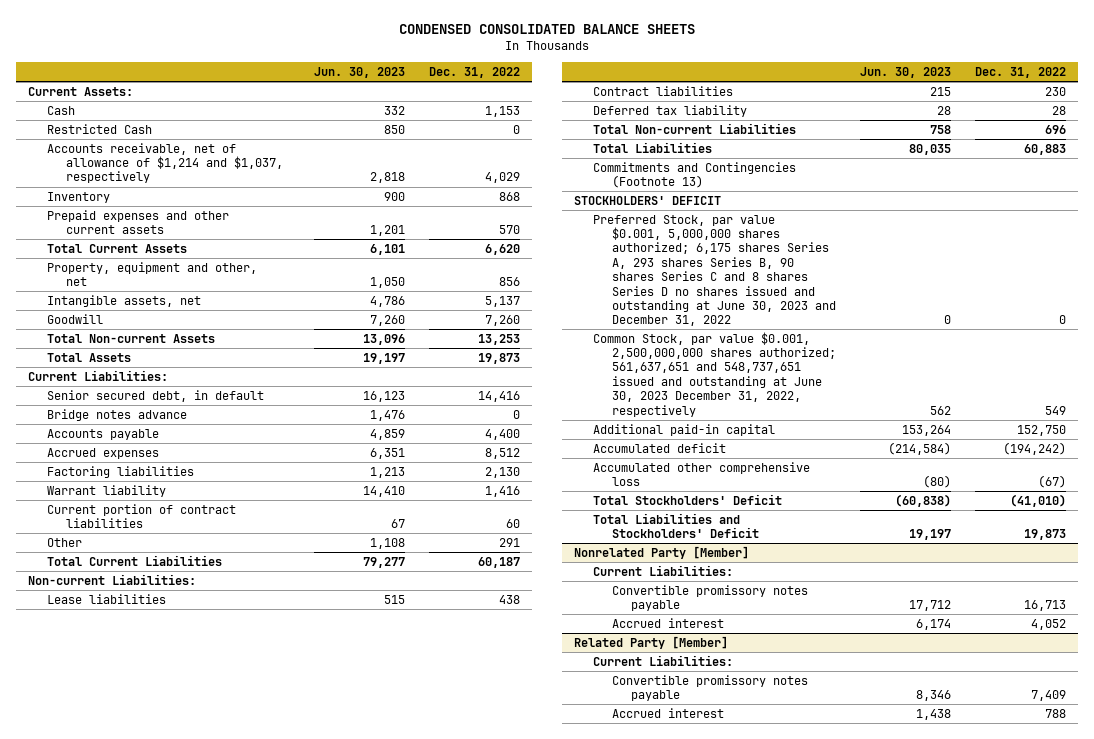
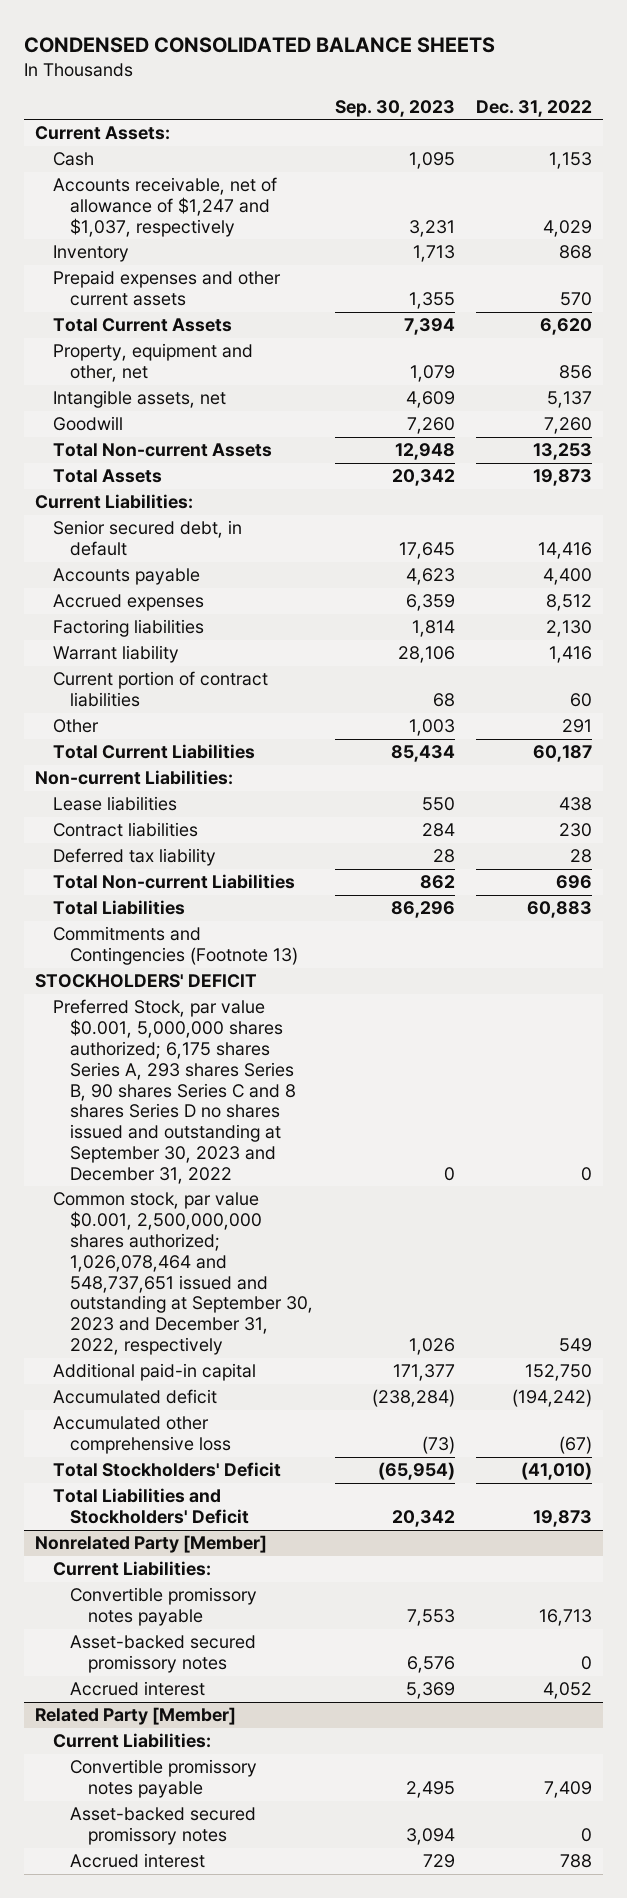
- | Jun. 30, 2023 | Dec. 31, 2022
+ | Sep. 30, 2023 | Dec. 31, 2022
- Restricted Cash | 850 | 0
- Accounts receivable, net of allowance of $1,214 and $1,037, respectively | 2,818 | 4,029
+ Accounts receivable, net of allowance of $1,247 and $1,037, respectively | 3,231 | 4,029
- Bridge notes advance | 1,476 | 0
- Preferred Stock, par value $0.001, 5,000,000 shares authorized; 6,175 shares Series A, 293 shares Series B, 90 shares Series C and 8 shares Series D no shares issued and outstanding at June 30, 2023 and December 31, 2022 | 0 | 0
- Common Stock, par value $0.001, 2,500,000,000 shares authorized; 561,637,651 and 548,737,651 issued and outstanding at June 30, 2023 December 31, 2022, respectively | 562 | 549
+ Preferred Stock, par value $0.001, 5,000,000 shares authorized; 6,175 shares Series A, 293 shares Series B, 90 shares Series C and 8 shares Series D no shares issued and outstanding at September 30, 2023 and December 31, 2022 | 0 | 0
+ Common stock, par value $0.001, 2,500,000,000 shares authorized; 1,026,078,464 and 548,737,651 issued and outstanding at September 30, 2023 and December 31, 2022, respectively | 1,026 | 549
@ Nonrelated Party [Member]
+ Asset-backed secured promissory notes | 6,576 | 0
@ Related Party [Member]
+ Asset-backed secured promissory notes | 3,094 | 0

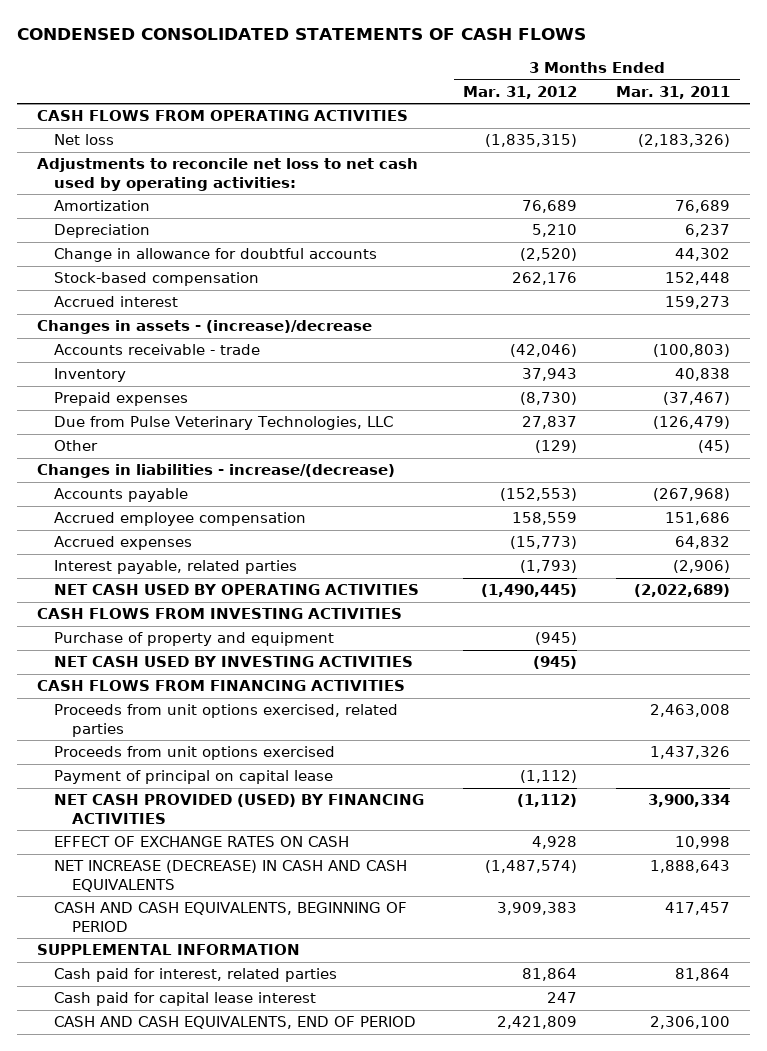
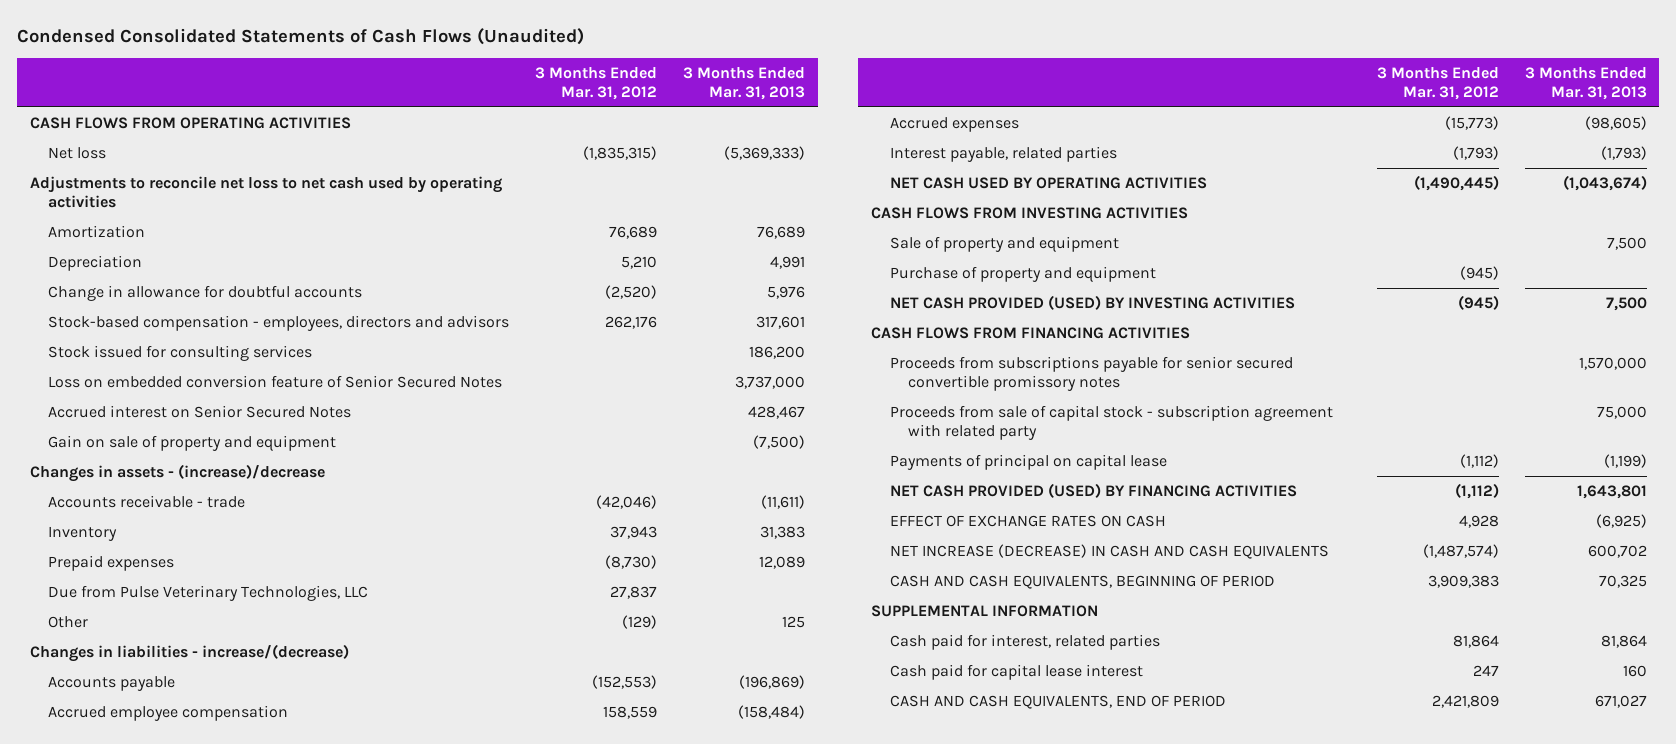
- CONDENSED CONSOLIDATED STATEMENTS OF CASH FLOWS
+ Condensed Consolidated Statements of Cash Flows (Unaudited)
- | 3 Months Ended Mar. 31, 2012 | 3 Months Ended Mar. 31, 2011
+ | 3 Months Ended Mar. 31, 2012 | 3 Months Ended Mar. 31, 2013
- Adjustments to reconcile net loss to net cash used by operating activities:
+ Adjustments to reconcile net loss to net cash used by operating activities
- Stock-based compensation | 262,176 | 152,448
- Accrued interest | | 159,273
+ Stock-based compensation - employees, directors and advisors | 262,176 | 317,601
+ Stock issued for consulting services | | 186,200
+ Loss on embedded conversion feature of Senior Secured Notes | | 3,737,000
+ Accrued interest on Senior Secured Notes | | 428,467
+ Gain on sale of property and equipment | | (7,500)
+ Sale of property and equipment | | 7,500
- NET CASH USED BY INVESTING ACTIVITIES | (945) |
+ NET CASH PROVIDED (USED) BY INVESTING ACTIVITIES | (945) | 7,500
- Proceeds from unit options exercised, related parties | | 2,463,008
- Proceeds from unit options exercised | | 1,437,326
- Payment of principal on capital lease | (1,112) |
+ Proceeds from subscriptions payable for senior secured convertible promissory notes | | 1,570,000
+ Proceeds from sale of capital stock - subscription agreement with related party | | 75,000
+ Payments of principal on capital lease | (1,112) | (1,199)

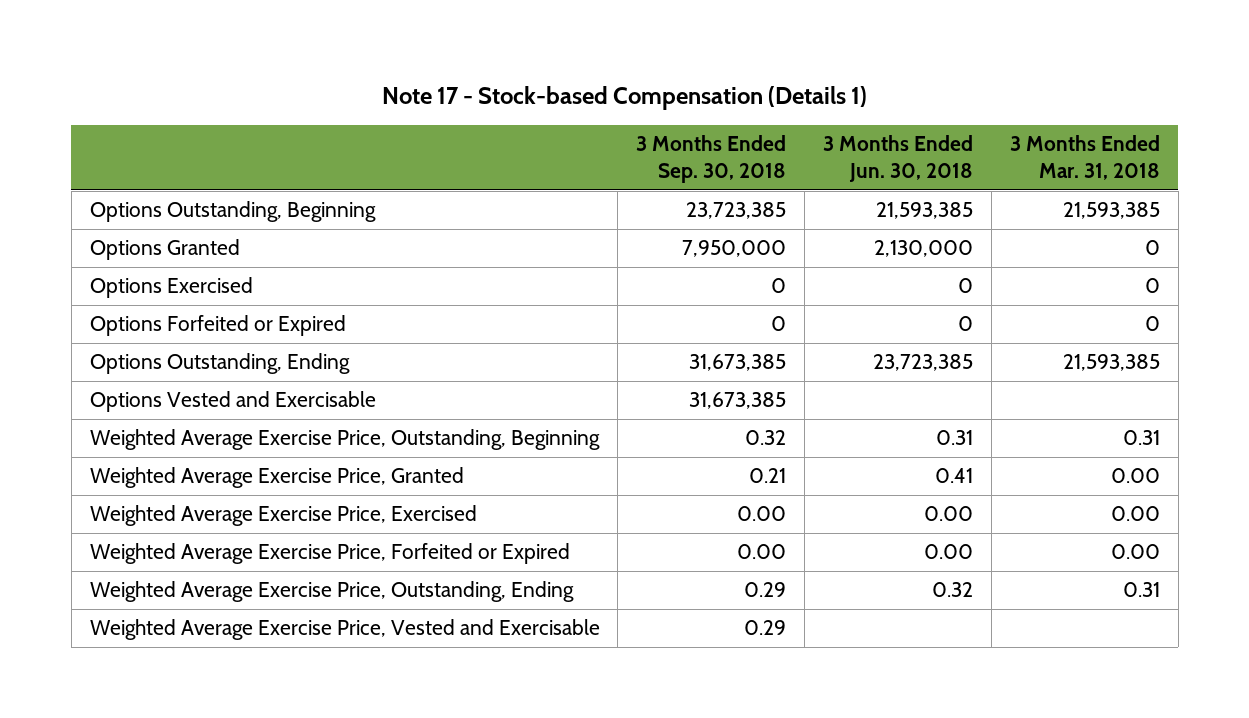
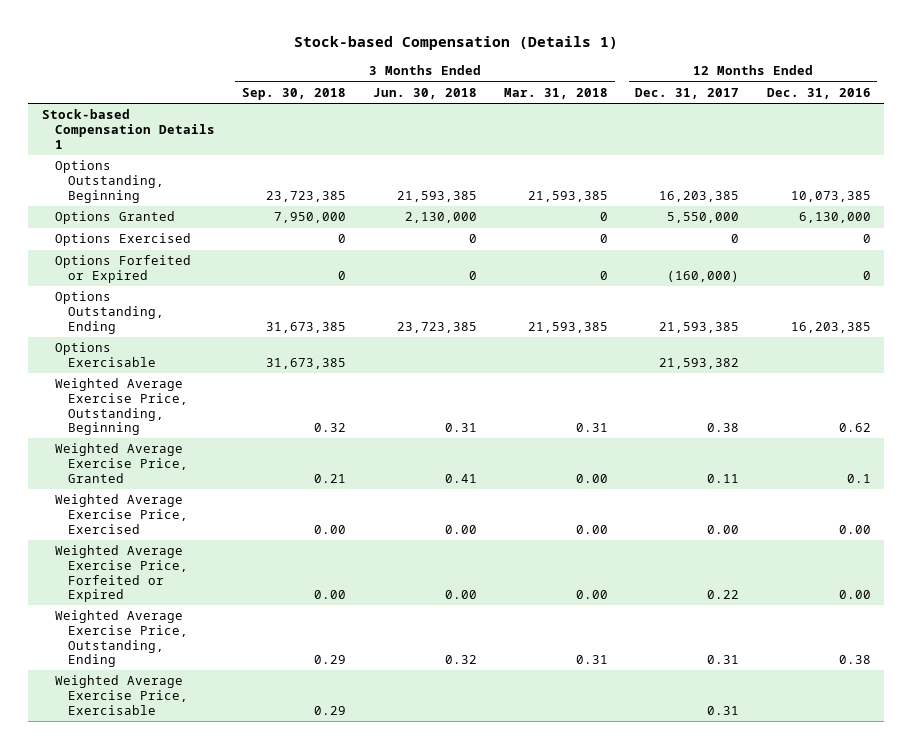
- Note 17 - Stock-based Compensation (Details 1)
+ Stock-based Compensation (Details 1)
- | 3 Months Ended Sep. 30, 2018 | 3 Months Ended Jun. 30, 2018 | 3 Months Ended Mar. 31, 2018
+ | 3 Months Ended Sep. 30, 2018 | 3 Months Ended Jun. 30, 2018 | 3 Months Ended Mar. 31, 2018 | 12 Months Ended Dec. 31, 2017 | 12 Months Ended Dec. 31, 2016
+ Stock-based Compensation Details 1
- Options Vested and Exercisable | 31,673,385 | |
+ Options Exercisable | 31,673,385 | | | 21,593,382 |
- Weighted Average Exercise Price, Vested and Exercisable | 0.29 | |
+ Weighted Average Exercise Price, Exercisable | 0.29 | | | 0.31 |

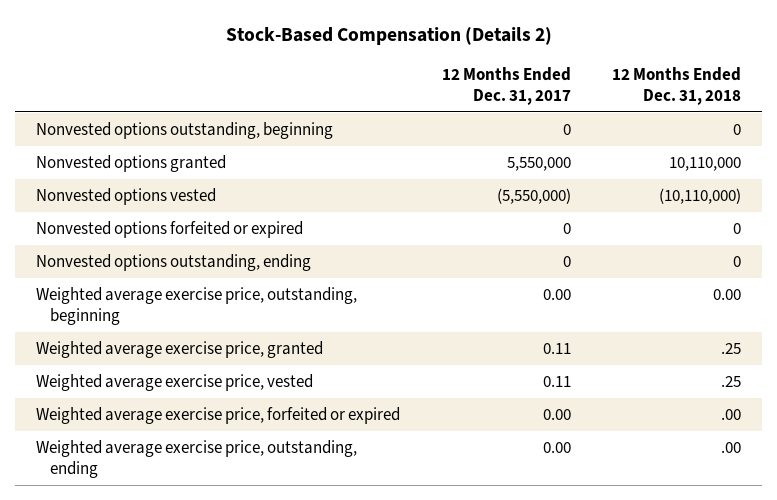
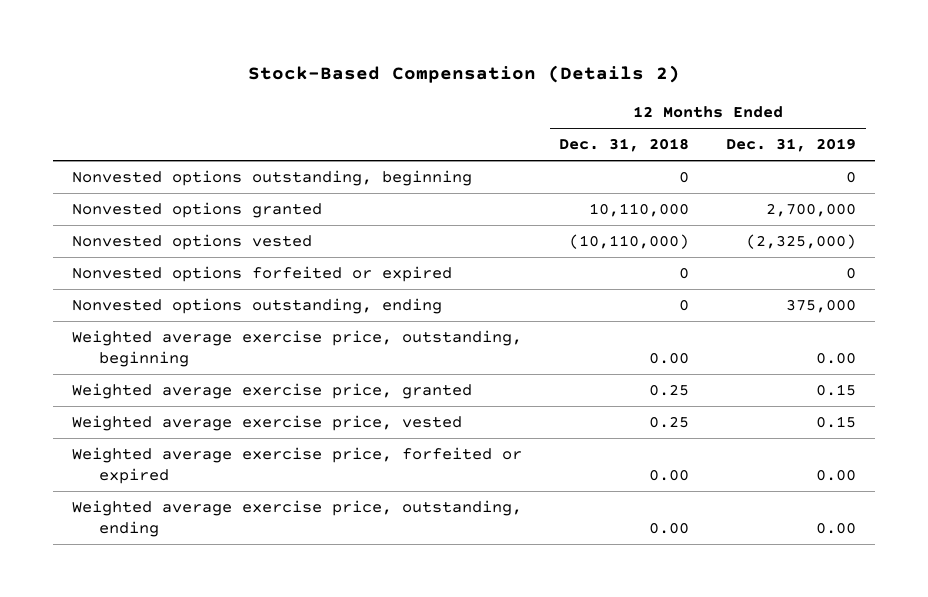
- | 12 Months Ended Dec. 31, 2017 | 12 Months Ended Dec. 31, 2018
+ | 12 Months Ended Dec. 31, 2018 | 12 Months Ended Dec. 31, 2019
- Weighted average exercise price, granted | 0.11 | .25
- Weighted average exercise price, vested | 0.11 | .25
- Weighted average exercise price, forfeited or expired | 0.00 | .00
- Weighted average exercise price, outstanding, ending | 0.00 | .00
+ Weighted average exercise price, granted | 0.25 | 0.15
+ Weighted average exercise price, vested | 0.25 | 0.15
+ Weighted average exercise price, forfeited or expired | 0.00 | 0.00
+ Weighted average exercise price, outstanding, ending | 0.00 | 0.00

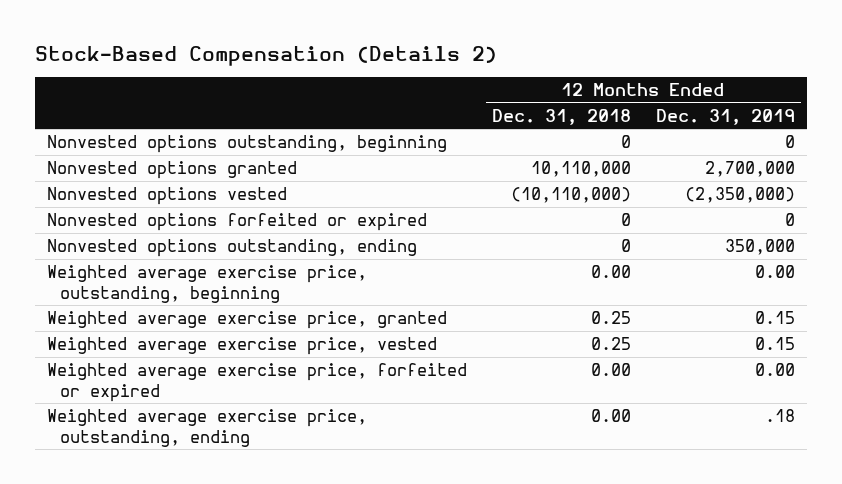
- Nonvested options vested | (10,110,000) | (2,325,000)
+ Nonvested options vested | (10,110,000) | (2,350,000)
- Nonvested options outstanding, ending | 0 | 375,000
+ Nonvested options outstanding, ending | 0 | 350,000
- Weighted average exercise price, outstanding, ending | 0.00 | 0.00
+ Weighted average exercise price, outstanding, ending | 0.00 | .18

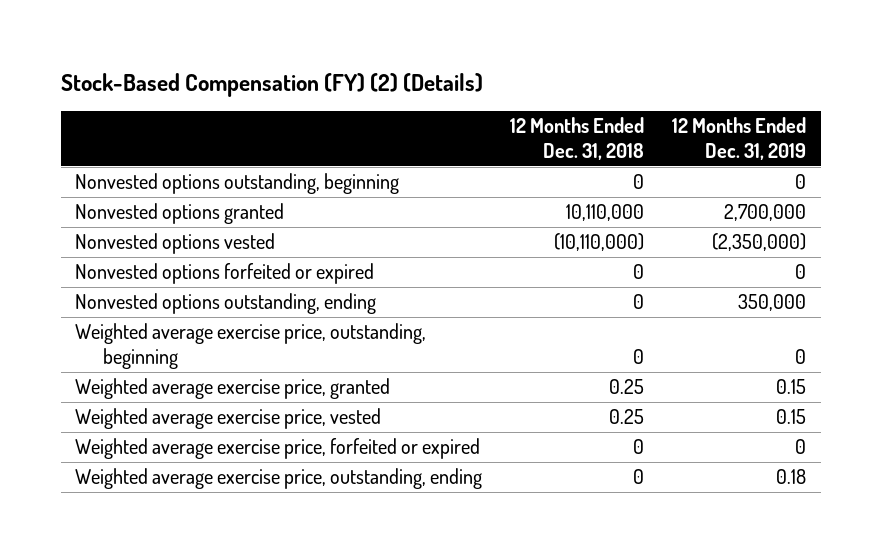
- Stock-Based Compensation (Details 2)
+ Stock-Based Compensation (FY) (2) (Details)
- Weighted average exercise price, outstanding, beginning | 0.00 | 0.00
+ Weighted average exercise price, outstanding, beginning | 0 | 0
- Weighted average exercise price, forfeited or expired | 0.00 | 0.00
- Weighted average exercise price, outstanding, ending | 0.00 | .18
+ Weighted average exercise price, forfeited or expired | 0 | 0
+ Weighted average exercise price, outstanding, ending | 0 | 0.18

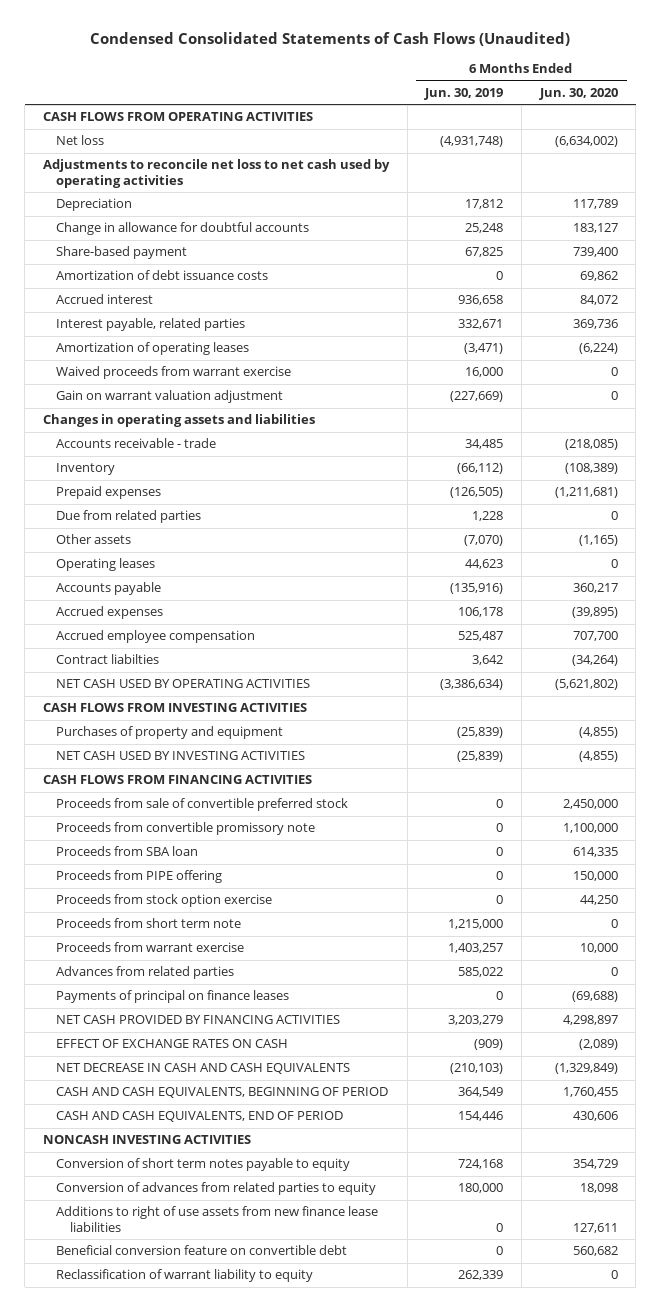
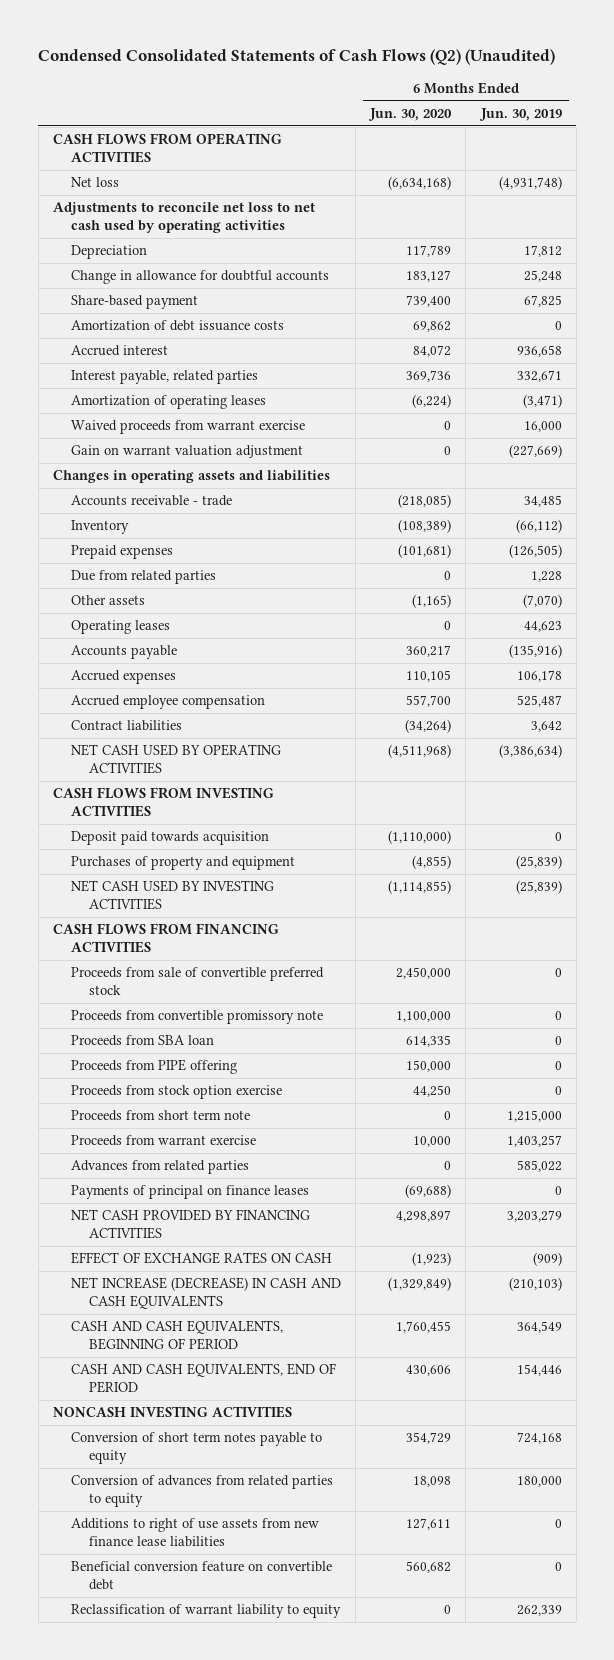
- Condensed Consolidated Statements of Cash Flows (Unaudited)
+ Condensed Consolidated Statements of Cash Flows (Q2) (Unaudited)
- | 6 Months Ended Jun. 30, 2019 | 6 Months Ended Jun. 30, 2020
+ | 6 Months Ended Jun. 30, 2020 | 6 Months Ended Jun. 30, 2019
- Net loss | (4,931,748) | (6,634,002)
+ Net loss | (6,634,168) | (4,931,748)
- Prepaid expenses | (126,505) | (1,211,681)
+ Prepaid expenses | (101,681) | (126,505)
- Accrued expenses | 106,178 | (39,895)
- Accrued employee compensation | 525,487 | 707,700
- Contract liabilties | 3,642 | (34,264)
- NET CASH USED BY OPERATING ACTIVITIES | (3,386,634) | (5,621,802)
+ Accrued expenses | 110,105 | 106,178
+ Accrued employee compensation | 557,700 | 525,487
+ Contract liabilities | (34,264) | 3,642
+ NET CASH USED BY OPERATING ACTIVITIES | (4,511,968) | (3,386,634)
+ Deposit paid towards acquisition | (1,110,000) | 0
- NET CASH USED BY INVESTING ACTIVITIES | (25,839) | (4,855)
+ NET CASH USED BY INVESTING ACTIVITIES | (1,114,855) | (25,839)
- EFFECT OF EXCHANGE RATES ON CASH | (909) | (2,089)
- NET DECREASE IN CASH AND CASH EQUIVALENTS | (210,103) | (1,329,849)
+ EFFECT OF EXCHANGE RATES ON CASH | (1,923) | (909)
+ NET INCREASE (DECREASE) IN CASH AND CASH EQUIVALENTS | (1,329,849) | (210,103)

